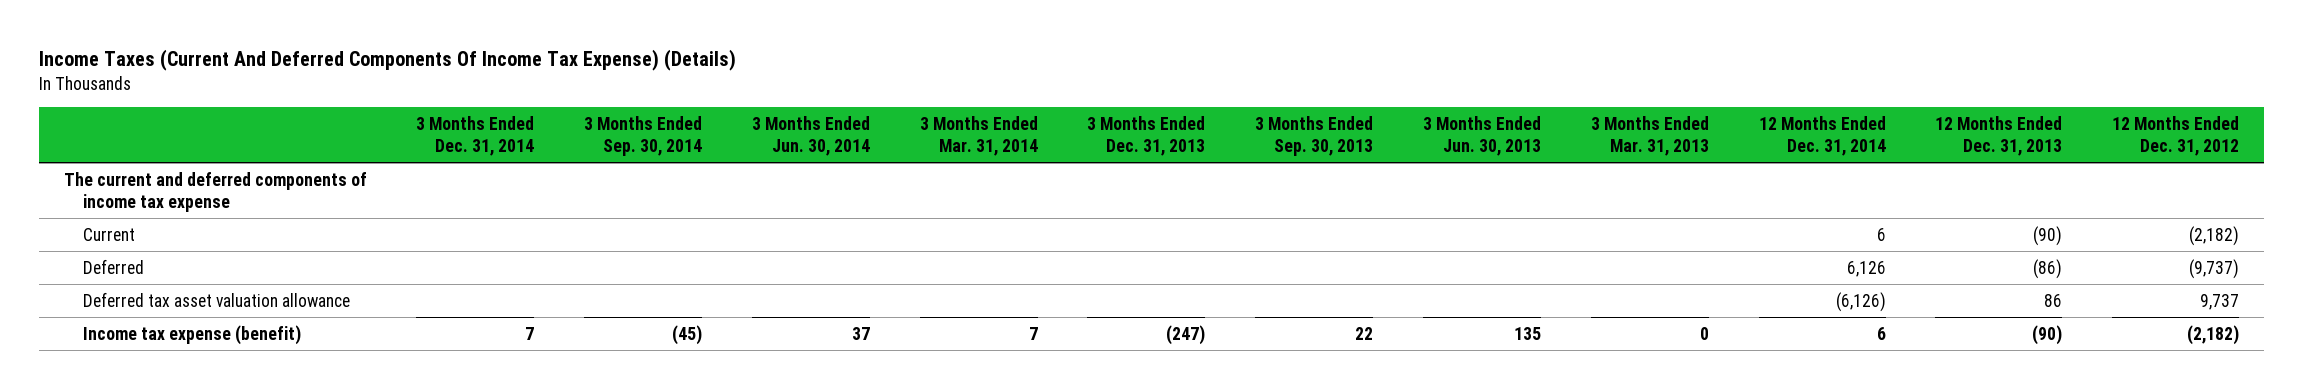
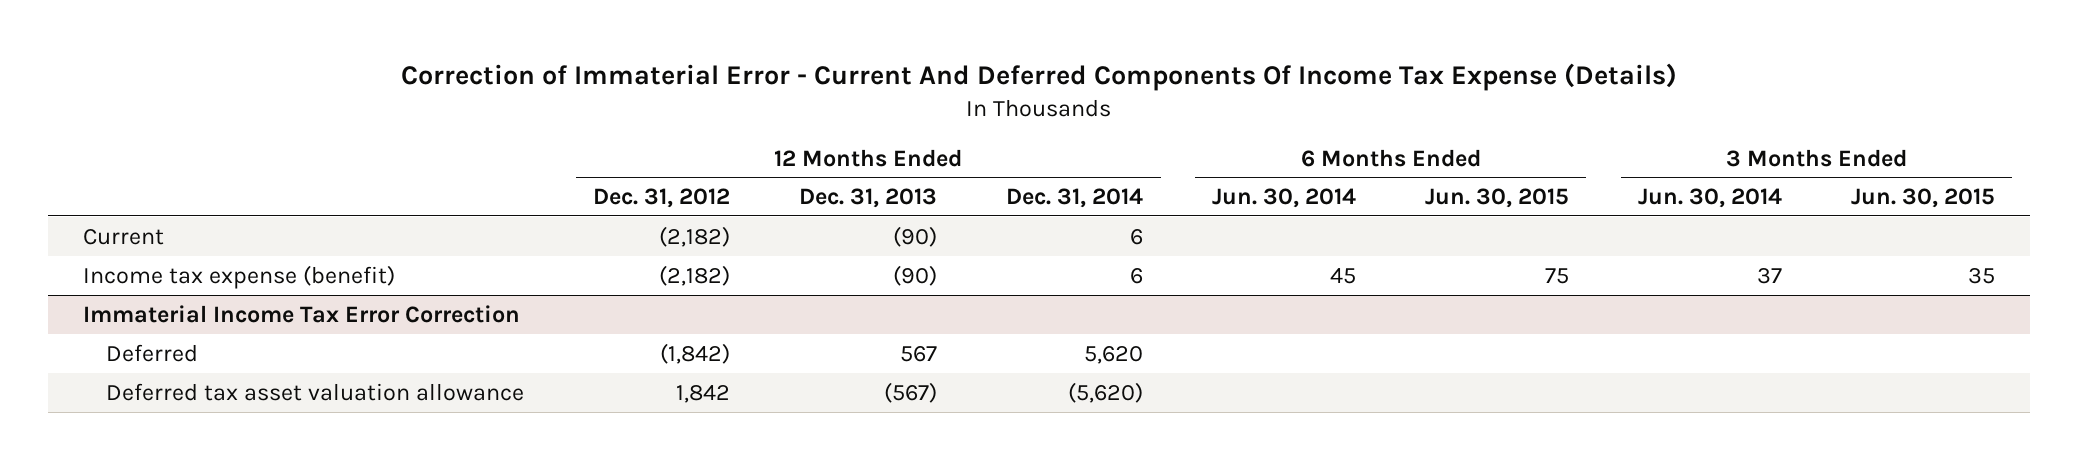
- Income Taxes (Current And Deferred Components Of Income Tax Expense) (Details)
+ Correction of Immaterial Error - Current And Deferred Components Of Income Tax Expense (Details)
- | 3 Months Ended Dec. 31, 2014 | 3 Months Ended Sep. 30, 2014 | 3 Months Ended Jun. 30, 2014 | 3 Months Ended Mar. 31, 2014 | 3 Months Ended Dec. 31, 2013 | 3 Months Ended Sep. 30, 2013 | 3 Months Ended Jun. 30, 2013 | 3 Months Ended Mar. 31, 2013 | 12 Months Ended Dec. 31, 2014 | 12 Months Ended Dec. 31, 2013 | 12 Months Ended Dec. 31, 2012
+ | 12 Months Ended Dec. 31, 2012 | 12 Months Ended Dec. 31, 2013 | 12 Months Ended Dec. 31, 2014 | 6 Months Ended Jun. 30, 2014 | 6 Months Ended Jun. 30, 2015 | 3 Months Ended Jun. 30, 2014 | 3 Months Ended Jun. 30, 2015
- The current and deferred components of income tax expense
- Deferred | | | | | | | | | 6,126 | (86) | (9,737)
- Deferred tax asset valuation allowance | | | | | | | | | (6,126) | 86 | 9,737
+ Immaterial Income Tax Error Correction
+ Deferred | (1,842) | 567 | 5,620 | | | |
+ Deferred tax asset valuation allowance | 1,842 | (567) | (5,620) | | | |

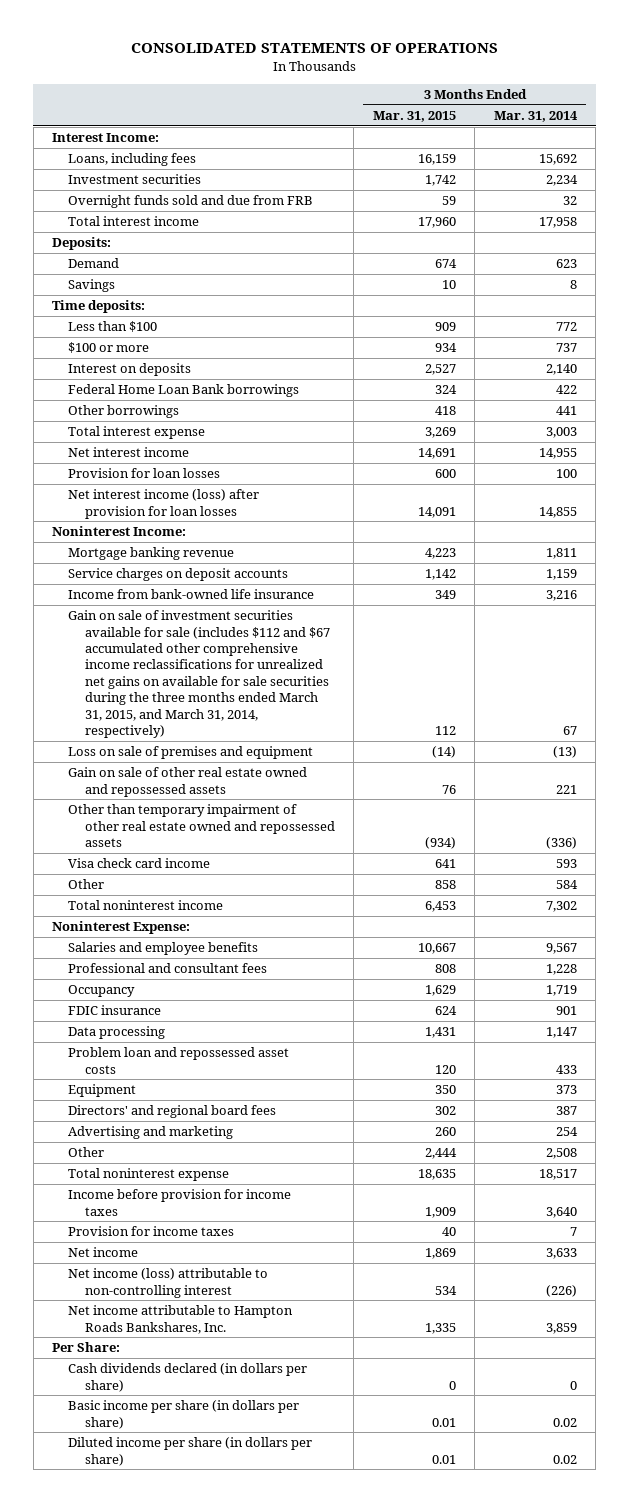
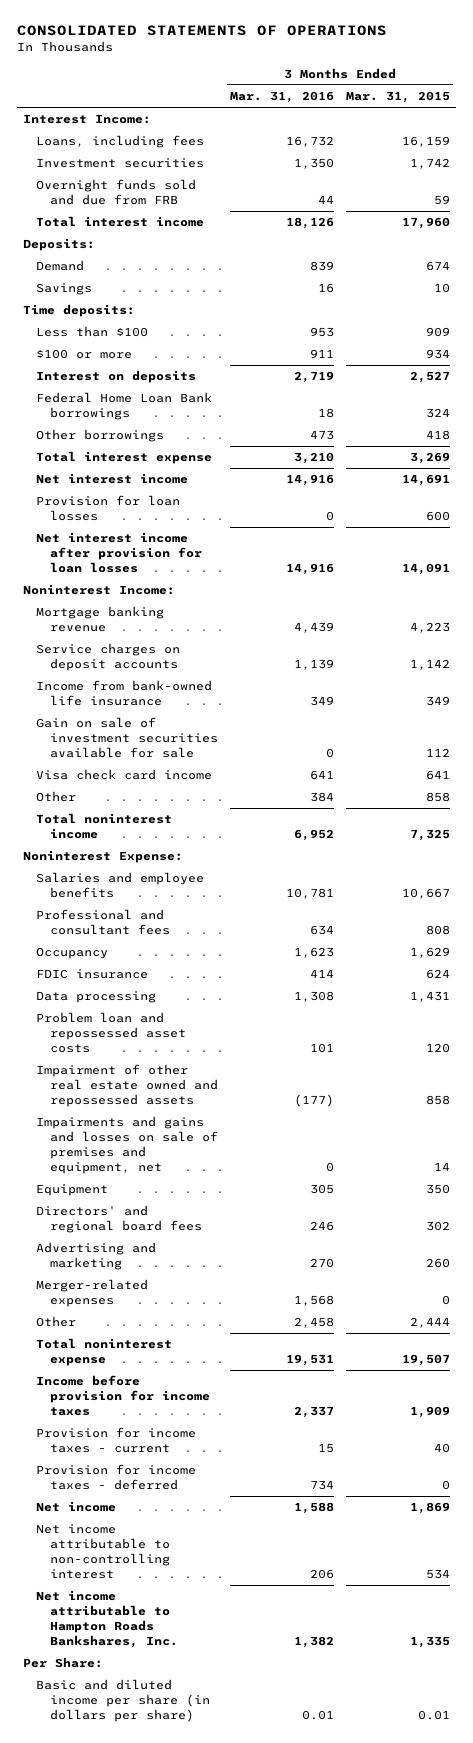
- | 3 Months Ended Mar. 31, 2015 | 3 Months Ended Mar. 31, 2014
+ | 3 Months Ended Mar. 31, 2016 | 3 Months Ended Mar. 31, 2015
- Net interest income (loss) after provision for loan losses | 14,091 | 14,855
+ Net interest income after provision for loan losses | 14,916 | 14,091
- Gain on sale of investment securities available for sale (includes $112 and $67 accumulated other comprehensive income reclassifications for unrealized net gains on available for sale securities during the three months ended March 31, 2015, and March 31, 2014, respectively) | 112 | 67
- Loss on sale of premises and equipment | (14) | (13)
- Gain on sale of other real estate owned and repossessed assets | 76 | 221
- Other than temporary impairment of other real estate owned and repossessed assets | (934) | (336)
+ Gain on sale of investment securities available for sale | 0 | 112
- Total noninterest income | 6,453 | 7,302
+ Total noninterest income | 6,952 | 7,325
+ Impairment of other real estate owned and repossessed assets | (177) | 858
+ Impairments and gains and losses on sale of premises and equipment, net | 0 | 14
+ Merger-related expenses | 1,568 | 0
- Total noninterest expense | 18,635 | 18,517
+ Total noninterest expense | 19,531 | 19,507
- Provision for income taxes | 40 | 7
+ Provision for income taxes - current | 15 | 40
+ Provision for income taxes - deferred | 734 | 0
- Net income (loss) attributable to non-controlling interest | 534 | (226)
+ Net income attributable to non-controlling interest | 206 | 534
- Cash dividends declared (in dollars per share) | 0 | 0
- Basic income per share (in dollars per share) | 0.01 | 0.02
- Diluted income per share (in dollars per share) | 0.01 | 0.02
+ Basic and diluted income per share (in dollars per share) | 0.01 | 0.01

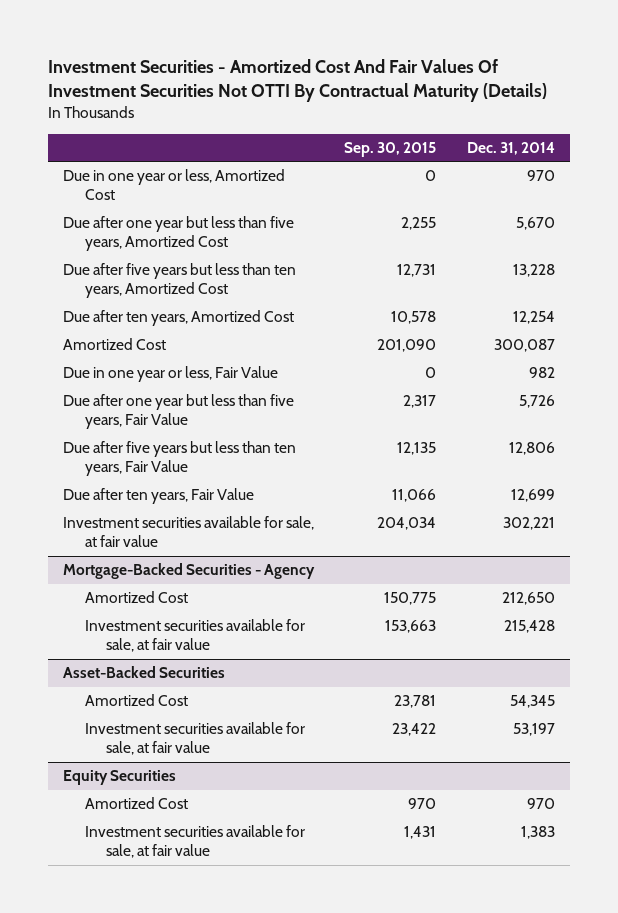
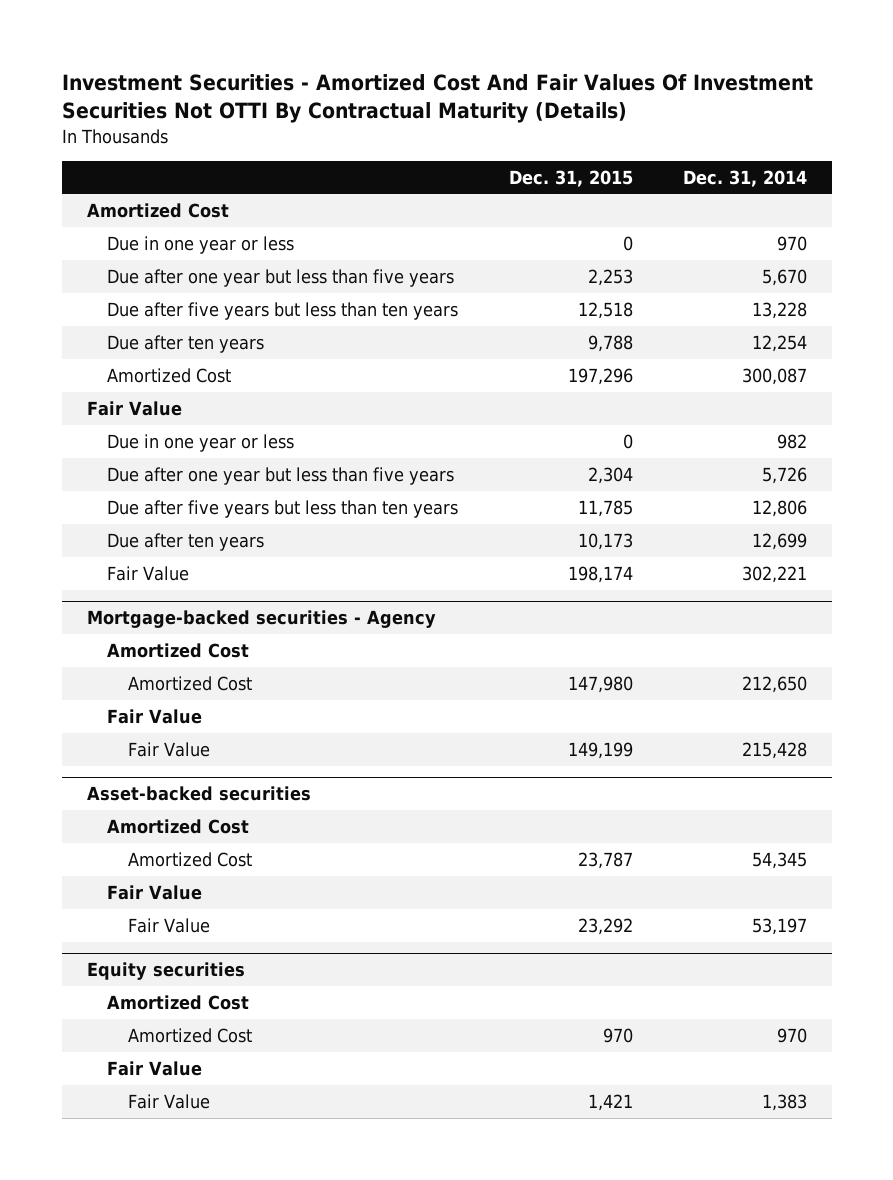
- | Sep. 30, 2015 | Dec. 31, 2014
+ | Dec. 31, 2015 | Dec. 31, 2014
- Due in one year or less, Amortized Cost | 0 | 970
- Due after one year but less than five years, Amortized Cost | 2,255 | 5,670
- Due after five years but less than ten years, Amortized Cost | 12,731 | 13,228
- Due after ten years, Amortized Cost | 10,578 | 12,254
+ Amortized Cost
+ Due in one year or less | 0 | 970
+ Due after one year but less than five years | 2,253 | 5,670
+ Due after five years but less than ten years | 12,518 | 13,228
+ Due after ten years | 9,788 | 12,254
- Due in one year or less, Fair Value | 0 | 982
- Due after one year but less than five years, Fair Value | 2,317 | 5,726
- Due after five years but less than ten years, Fair Value | 12,135 | 12,806
- Due after ten years, Fair Value | 11,066 | 12,699
- Investment securities available for sale, at fair value | 204,034 | 302,221
- Mortgage-Backed Securities - Agency
+ Fair Value
+ Due in one year or less | 0 | 982
+ Due after one year but less than five years | 2,304 | 5,726
+ Due after five years but less than ten years | 11,785 | 12,806
+ Due after ten years | 10,173 | 12,699
+ Fair Value | 198,174 | 302,221
+ Mortgage-backed securities - Agency
+ Amortized Cost
- Investment securities available for sale, at fair value | 153,663 | 215,428
- Asset-Backed Securities
+ Fair Value
+ Fair Value | 149,199 | 215,428
+ Asset-backed securities
+ Amortized Cost
- Investment securities available for sale, at fair value | 23,422 | 53,197
- Equity Securities
+ Fair Value
+ Fair Value | 23,292 | 53,197
+ Equity securities
+ Amortized Cost
- Investment securities available for sale, at fair value | 1,431 | 1,383
+ Fair Value
+ Fair Value | 1,421 | 1,383

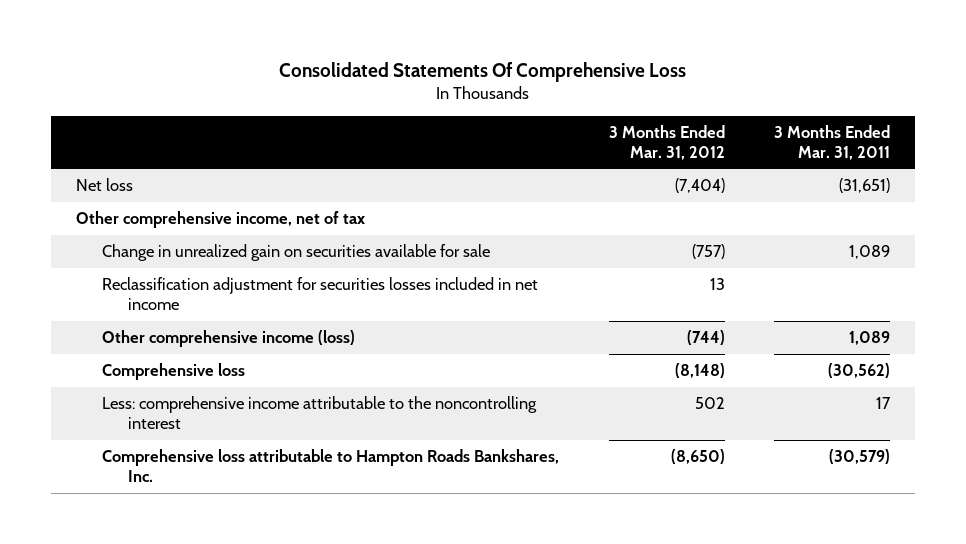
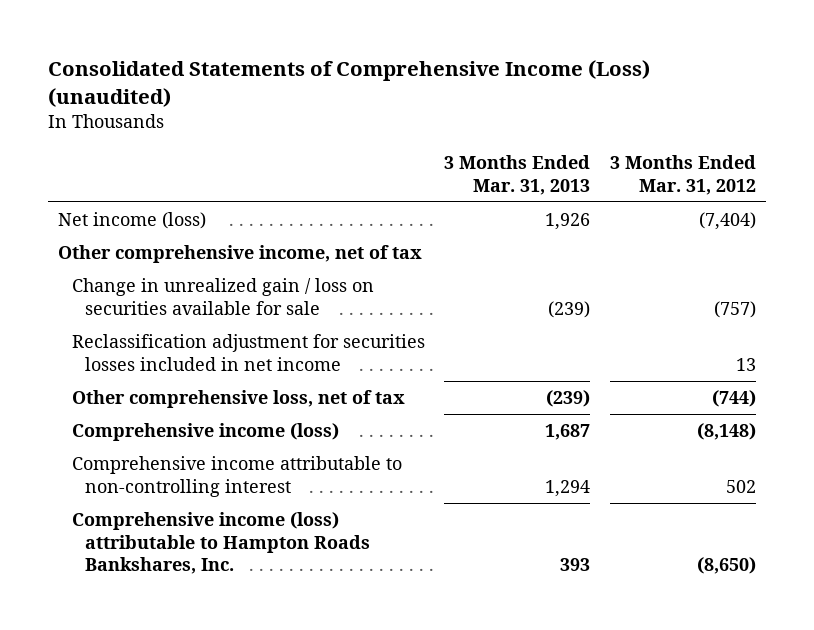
- Consolidated Statements Of Comprehensive Loss
+ Consolidated Statements of Comprehensive Income (Loss) (unaudited)
- | 3 Months Ended Mar. 31, 2012 | 3 Months Ended Mar. 31, 2011
+ | 3 Months Ended Mar. 31, 2013 | 3 Months Ended Mar. 31, 2012
- Net loss | (7,404) | (31,651)
+ Net income (loss) | 1,926 | (7,404)
- Change in unrealized gain on securities available for sale | (757) | 1,089
+ Change in unrealized gain / loss on securities available for sale | (239) | (757)
- Other comprehensive income (loss) | (744) | 1,089
- Comprehensive loss | (8,148) | (30,562)
- Less: comprehensive income attributable to the noncontrolling interest | 502 | 17
- Comprehensive loss attributable to Hampton Roads Bankshares, Inc. | (8,650) | (30,579)
+ Other comprehensive loss, net of tax | (239) | (744)
+ Comprehensive income (loss) | 1,687 | (8,148)
+ Comprehensive income attributable to non-controlling interest | 1,294 | 502
+ Comprehensive income (loss) attributable to Hampton Roads Bankshares, Inc. | 393 | (8,650)

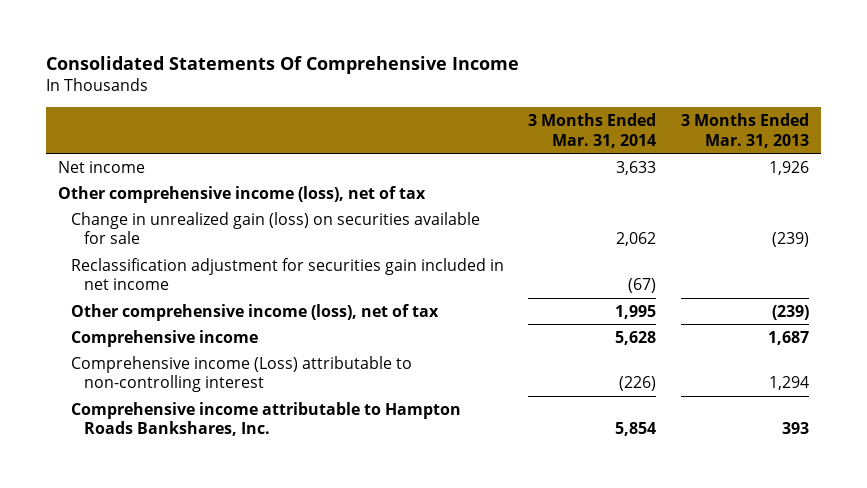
- Consolidated Statements of Comprehensive Income (Loss) (unaudited)
+ Consolidated Statements Of Comprehensive Income
- | 3 Months Ended Mar. 31, 2013 | 3 Months Ended Mar. 31, 2012
+ | 3 Months Ended Mar. 31, 2014 | 3 Months Ended Mar. 31, 2013
- Net income (loss) | 1,926 | (7,404)
- Other comprehensive income, net of tax
- Change in unrealized gain / loss on securities available for sale | (239) | (757)
- Reclassification adjustment for securities losses included in net income | | 13
- Other comprehensive loss, net of tax | (239) | (744)
- Comprehensive income (loss) | 1,687 | (8,148)
- Comprehensive income attributable to non-controlling interest | 1,294 | 502
- Comprehensive income (loss) attributable to Hampton Roads Bankshares, Inc. | 393 | (8,650)
+ Net income | 3,633 | 1,926
+ Other comprehensive income (loss), net of tax
+ Change in unrealized gain (loss) on securities available for sale | 2,062 | (239)
+ Reclassification adjustment for securities gain included in net income | (67) |
+ Other comprehensive income (loss), net of tax | 1,995 | (239)
+ Comprehensive income | 5,628 | 1,687
+ Comprehensive income (Loss) attributable to non-controlling interest | (226) | 1,294
+ Comprehensive income attributable to Hampton Roads Bankshares, Inc. | 5,854 | 393

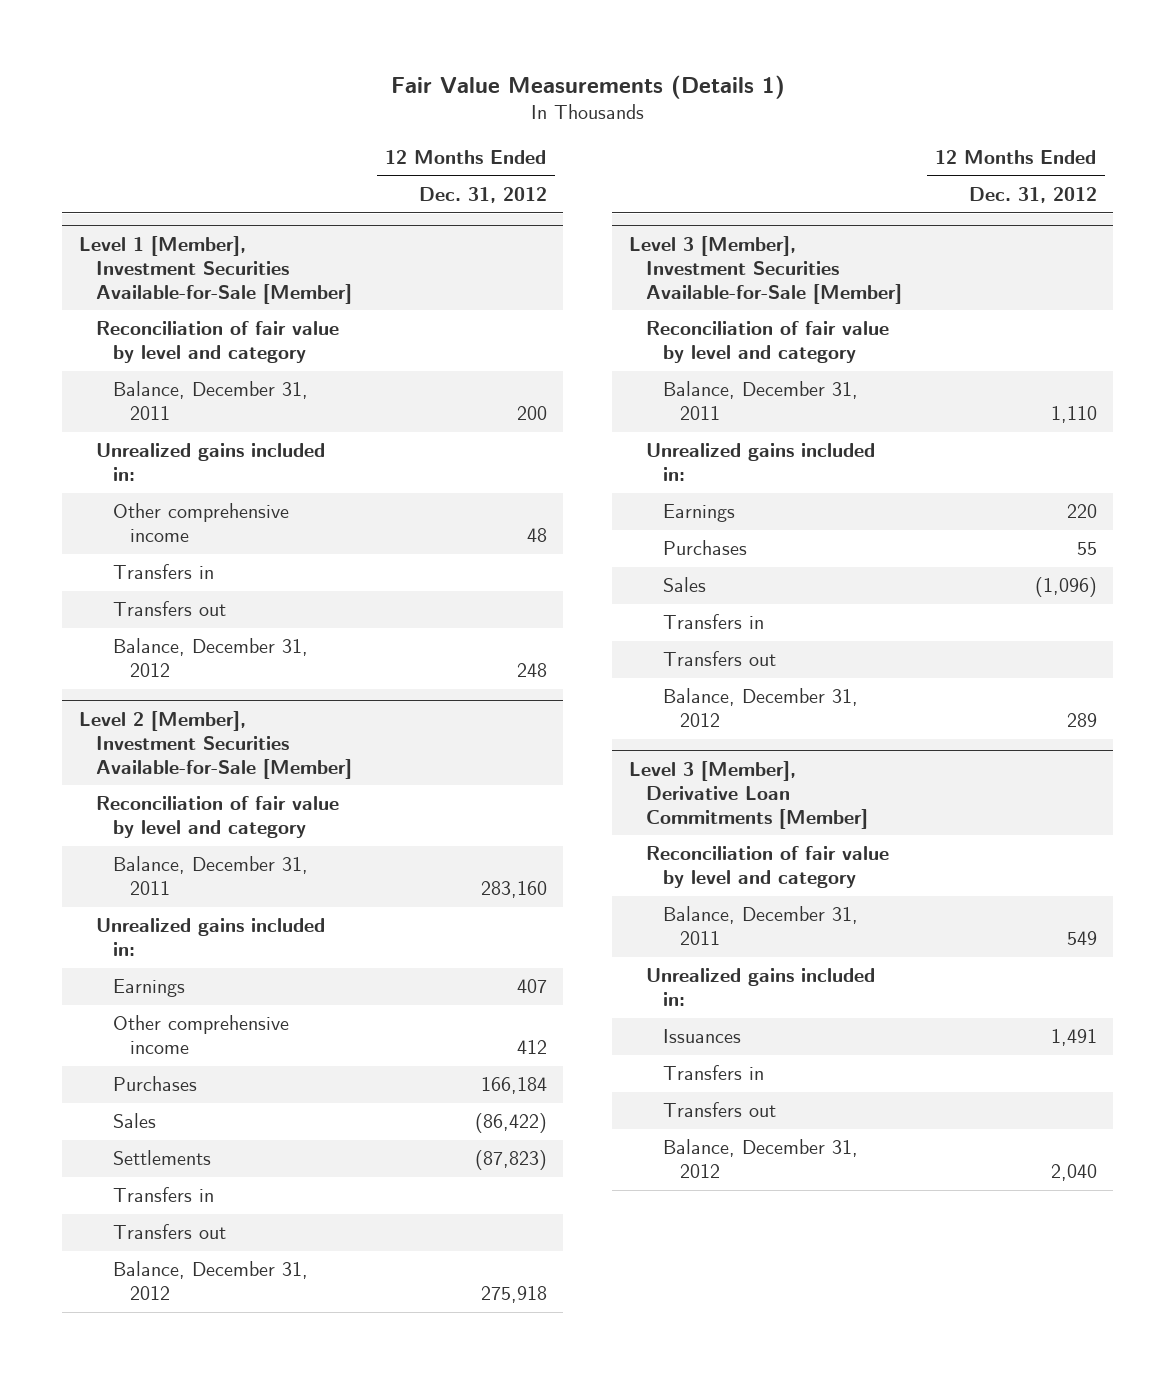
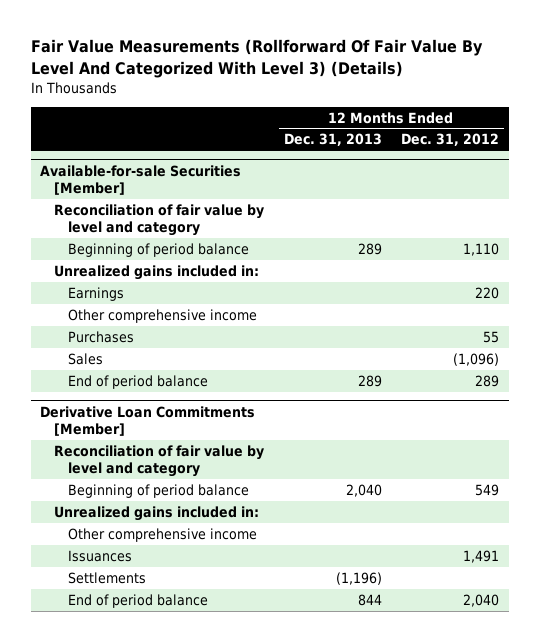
- Fair Value Measurements (Details 1)
+ Fair Value Measurements (Rollforward Of Fair Value By Level And Categorized With Level 3) (Details)
- | 12 Months Ended Dec. 31, 2012
+ | 12 Months Ended Dec. 31, 2013 | 12 Months Ended Dec. 31, 2012
- Level 1 [Member], Investment Securities Available-for-Sale [Member]
- Reconciliation of fair value by level and category
- Balance, December 31, 2011 | 200
- Unrealized gains included in:
- Other comprehensive income | 48
- Transfers in
- Transfers out
- Balance, December 31, 2012 | 248
- Level 2 [Member], Investment Securities Available-for-Sale [Member]
- Reconciliation of fair value by level and category
- Balance, December 31, 2011 | 283,160
- Unrealized gains included in:
- Earnings | 407
- Other comprehensive income | 412
- Purchases | 166,184
- Sales | (86,422)
- Settlements | (87,823)
- Transfers in
- Transfers out
- Balance, December 31, 2012 | 275,918
- Level 3 [Member], Investment Securities Available-for-Sale [Member]
+ Available-for-sale Securities [Member]
- Balance, December 31, 2011 | 1,110
+ Beginning of period balance | 289 | 1,110
+ Other comprehensive income
- Transfers in
- Transfers out
- Balance, December 31, 2012 | 289
- Level 3 [Member], Derivative Loan Commitments [Member]
+ End of period balance | 289 | 289
+ Derivative Loan Commitments [Member]
- Balance, December 31, 2011 | 549
+ Beginning of period balance | 2,040 | 549
+ Other comprehensive income
- Transfers in
- Transfers out
- Balance, December 31, 2012 | 2,040
+ Settlements | (1,196) |
+ End of period balance | 844 | 2,040

